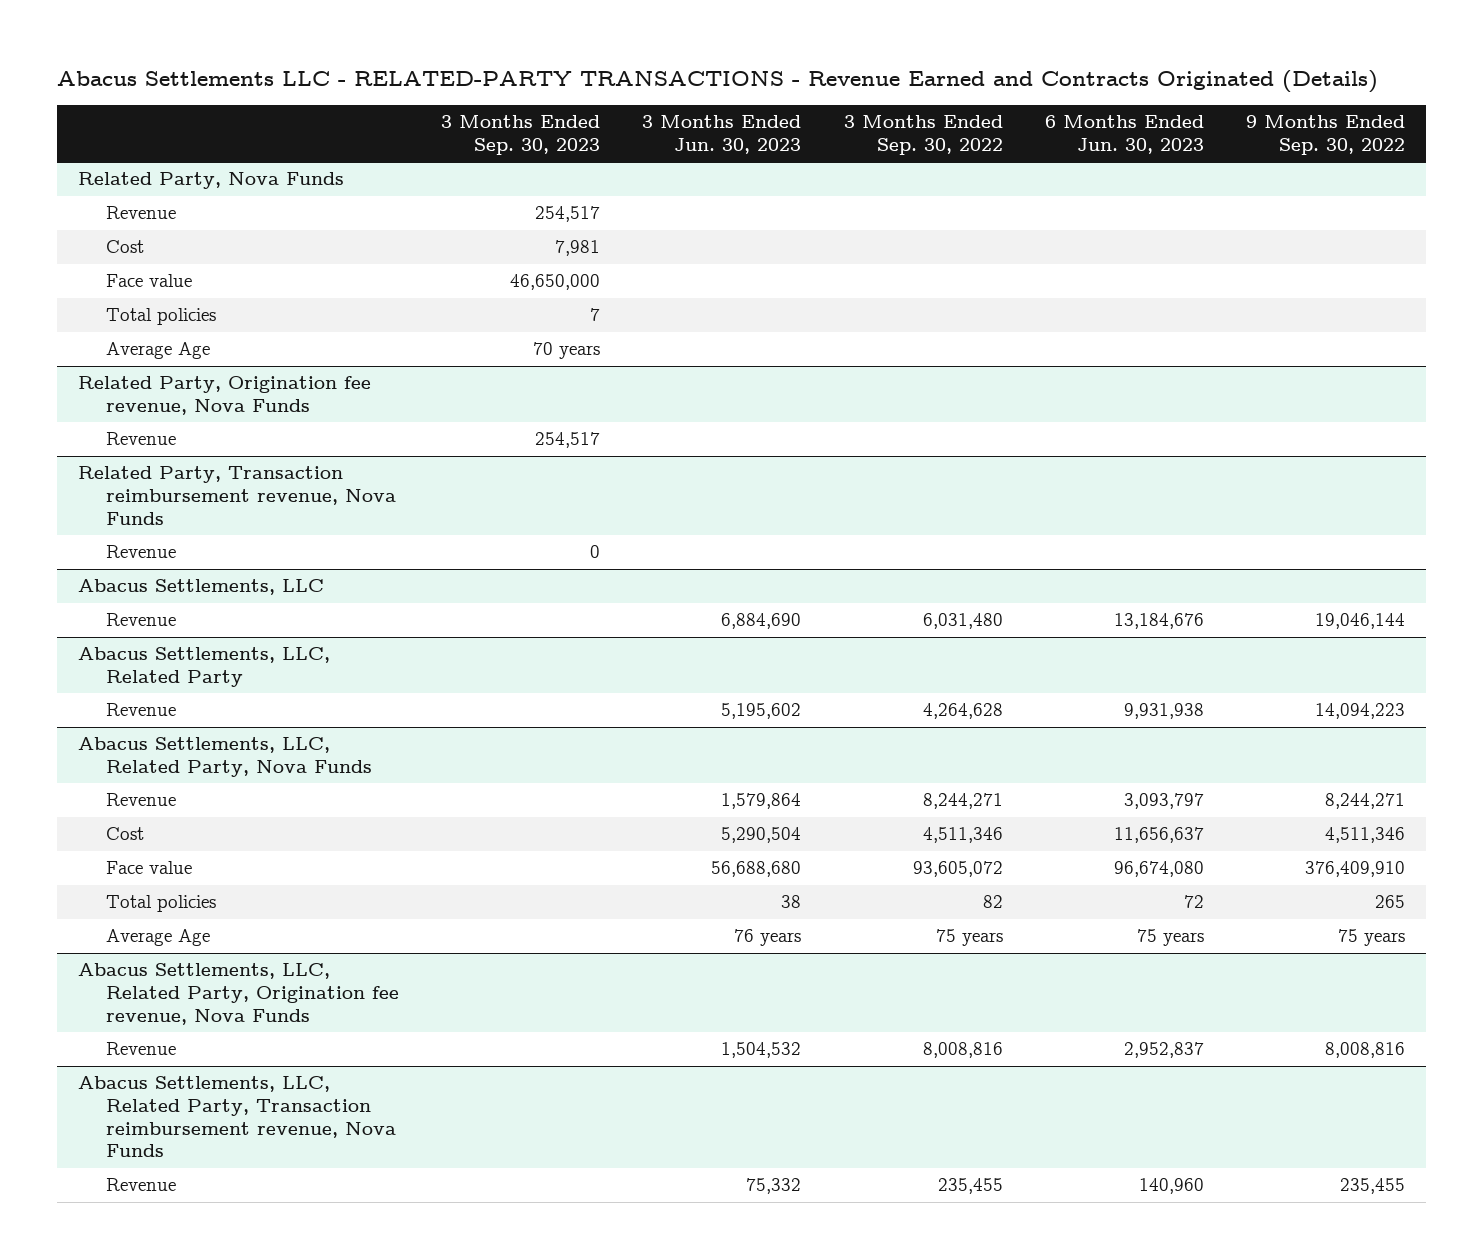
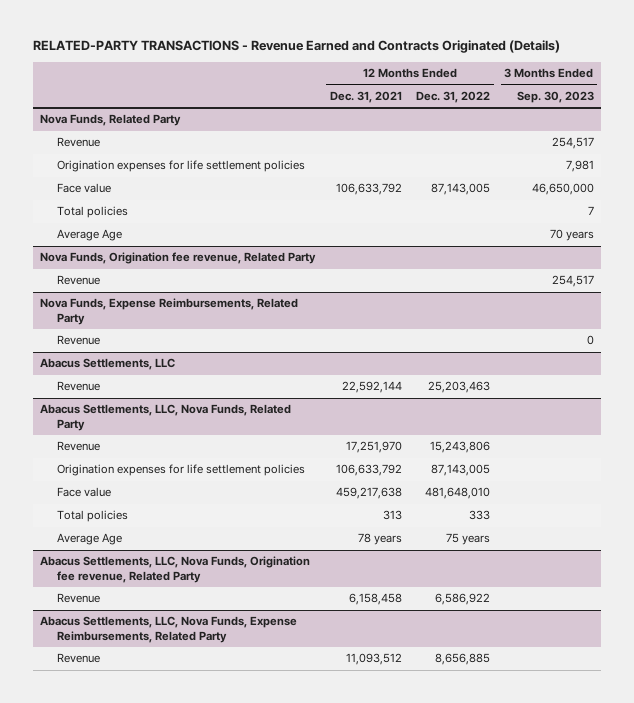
- Abacus Settlements LLC - RELATED-PARTY TRANSACTIONS - Revenue Earned and Contracts Originated (Details)
+ RELATED-PARTY TRANSACTIONS - Revenue Earned and Contracts Originated (Details)
- | 3 Months Ended Sep. 30, 2023 | 3 Months Ended Jun. 30, 2023 | 3 Months Ended Sep. 30, 2022 | 6 Months Ended Jun. 30, 2023 | 9 Months Ended Sep. 30, 2022
+ | 12 Months Ended Dec. 31, 2021 | 12 Months Ended Dec. 31, 2022 | 3 Months Ended Sep. 30, 2023
- Related Party, Nova Funds
+ Nova Funds, Related Party
- Cost | 7,981 | | | |
+ Origination expenses for life settlement policies | | | 7,981
- Related Party, Origination fee revenue, Nova Funds
+ Nova Funds, Origination fee revenue, Related Party
- Related Party, Transaction reimbursement revenue, Nova Funds
+ Nova Funds, Expense Reimbursements, Related Party
- Abacus Settlements, LLC, Related Party
- Revenue | | 5,195,602 | 4,264,628 | 9,931,938 | 14,094,223
- Abacus Settlements, LLC, Related Party, Nova Funds
+ Abacus Settlements, LLC, Nova Funds, Related Party
- Cost | | 5,290,504 | 4,511,346 | 11,656,637 | 4,511,346
+ Origination expenses for life settlement policies | 106,633,792 | 87,143,005 |
- Abacus Settlements, LLC, Related Party, Origination fee revenue, Nova Funds
+ Abacus Settlements, LLC, Nova Funds, Origination fee revenue, Related Party
- Abacus Settlements, LLC, Related Party, Transaction reimbursement revenue, Nova Funds
+ Abacus Settlements, LLC, Nova Funds, Expense Reimbursements, Related Party

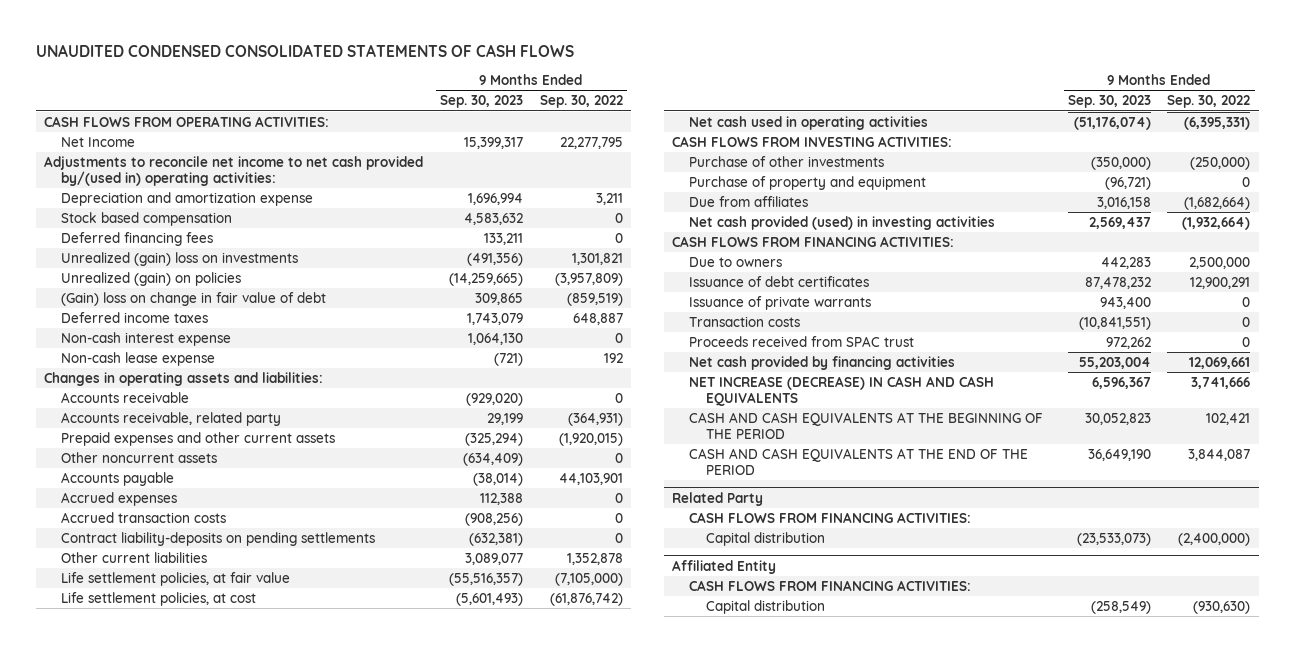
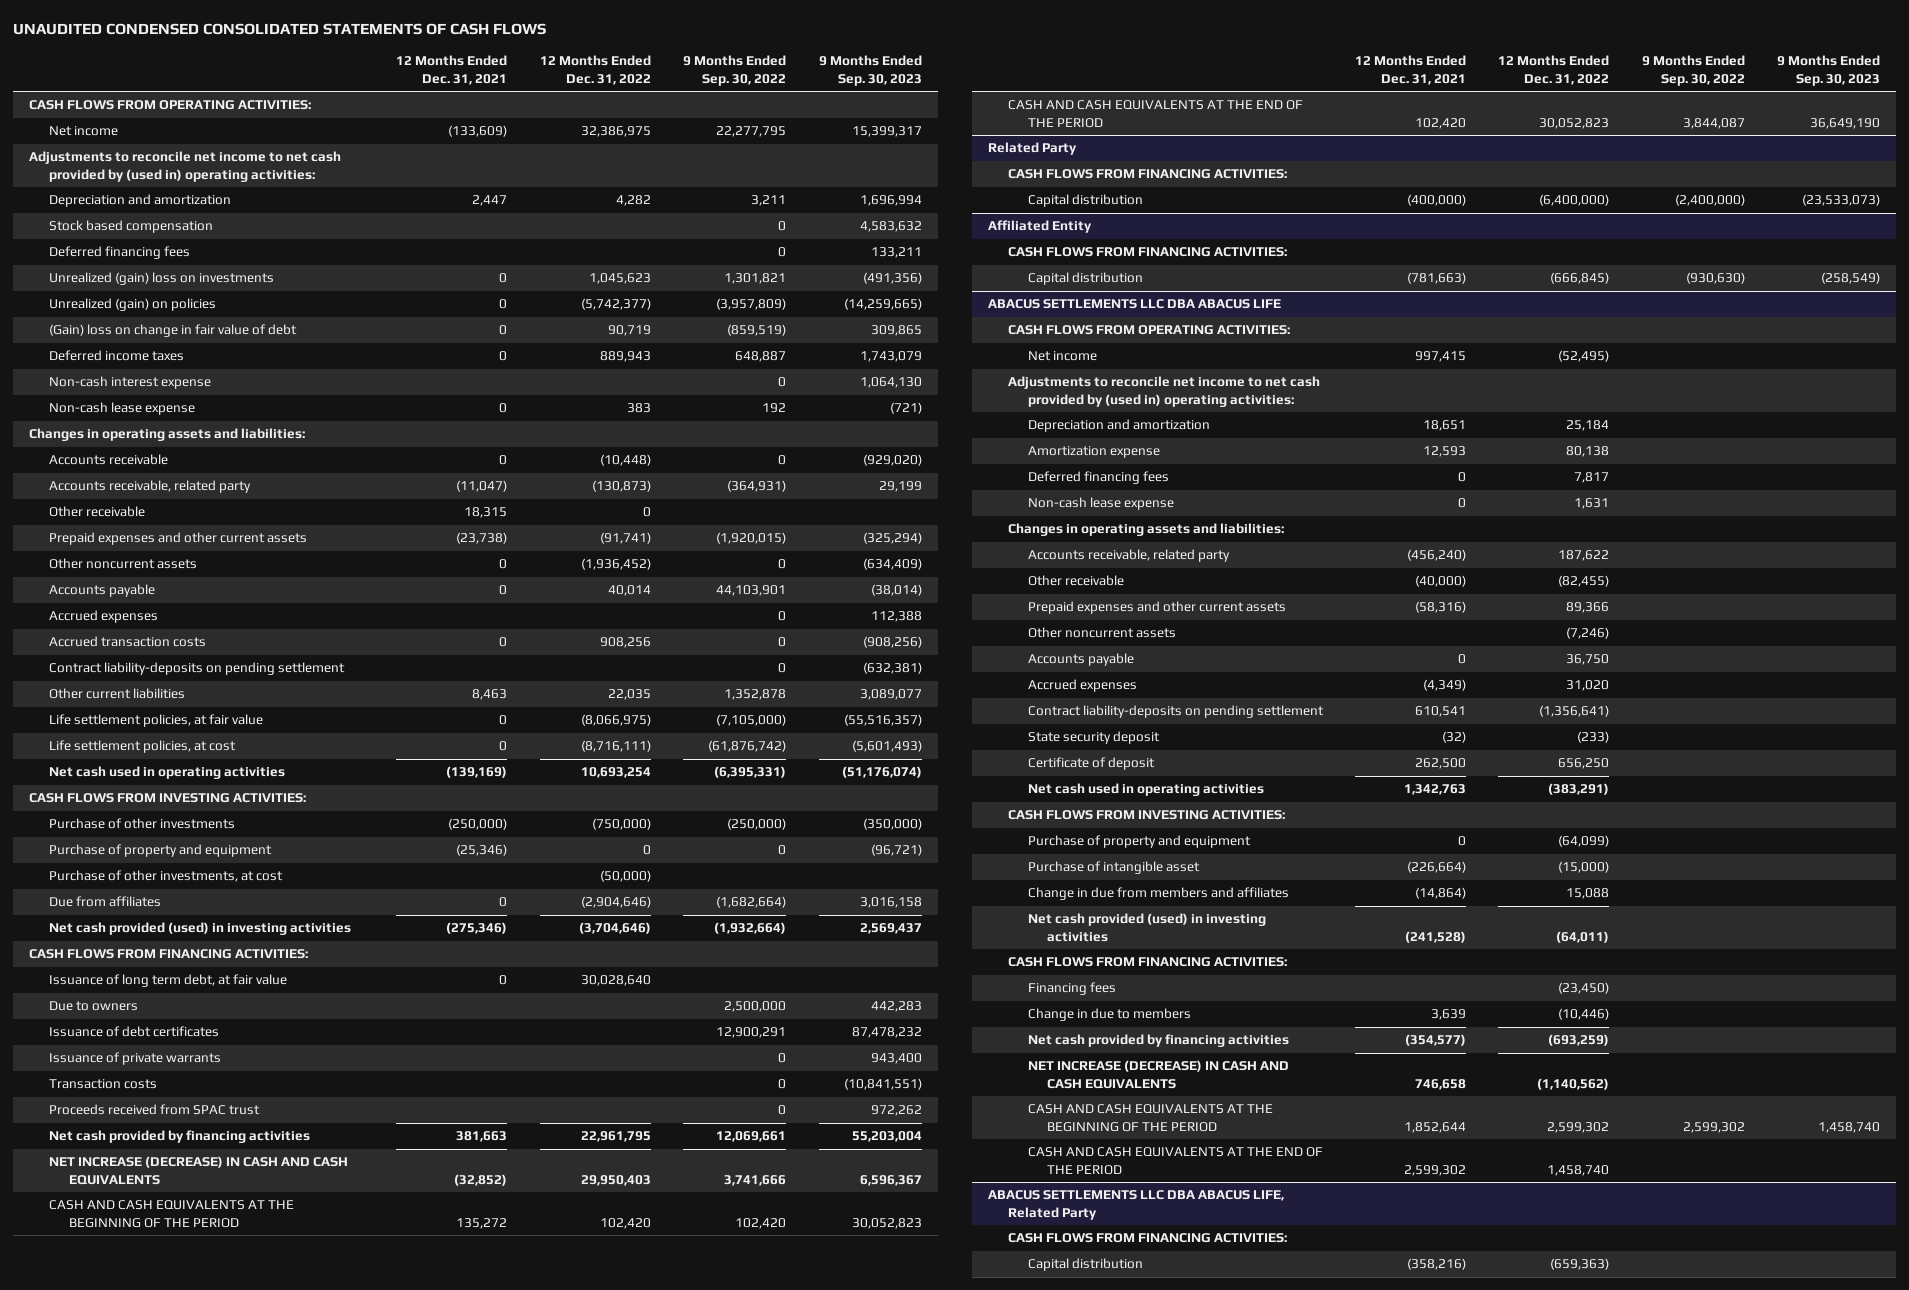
- | 9 Months Ended Sep. 30, 2023 | 9 Months Ended Sep. 30, 2022
+ | 12 Months Ended Dec. 31, 2021 | 12 Months Ended Dec. 31, 2022 | 9 Months Ended Sep. 30, 2022 | 9 Months Ended Sep. 30, 2023
- Net Income | 15,399,317 | 22,277,795
- Adjustments to reconcile net income to net cash provided by/(used in) operating activities:
- Depreciation and amortization expense | 1,696,994 | 3,211
+ Net income | (133,609) | 32,386,975 | 22,277,795 | 15,399,317
+ Adjustments to reconcile net income to net cash provided by (used in) operating activities:
+ Depreciation and amortization | 2,447 | 4,282 | 3,211 | 1,696,994
+ Other receivable | 18,315 | 0 | |
- Contract liability-deposits on pending settlements | (632,381) | 0
+ Contract liability-deposits on pending settlement | | | 0 | (632,381)
+ Purchase of other investments, at cost | | (50,000) | |
+ Issuance of long term debt, at fair value | 0 | 30,028,640 | |
- CASH AND CASH EQUIVALENTS AT THE BEGINNING OF THE PERIOD | 30,052,823 | 102,421
+ CASH AND CASH EQUIVALENTS AT THE BEGINNING OF THE PERIOD | 135,272 | 102,420 | 102,420 | 30,052,823
+ ABACUS SETTLEMENTS LLC DBA ABACUS LIFE
+ CASH FLOWS FROM OPERATING ACTIVITIES:
+ Net income | 997,415 | (52,495) | |
+ Adjustments to reconcile net income to net cash provided by (used in) operating activities:
+ Depreciation and amortization | 18,651 | 25,184 | |
+ Amortization expense | 12,593 | 80,138 | |
+ Deferred financing fees | 0 | 7,817 | |
+ Non-cash lease expense | 0 | 1,631 | |
+ Changes in operating assets and liabilities:
+ Accounts receivable, related party | (456,240) | 187,622 | |
+ Other receivable | (40,000) | (82,455) | |
+ Prepaid expenses and other current assets | (58,316) | 89,366 | |
+ Other noncurrent assets | | (7,246) | |
+ Accounts payable | 0 | 36,750 | |
+ Accrued expenses | (4,349) | 31,020 | |
+ Contract liability-deposits on pending settlement | 610,541 | (1,356,641) | |
+ State security deposit | (32) | (233) | |
+ Certificate of deposit | 262,500 | 656,250 | |
+ Net cash used in operating activities | 1,342,763 | (383,291) | |
+ CASH FLOWS FROM INVESTING ACTIVITIES:
+ Purchase of property and equipment | 0 | (64,099) | |
+ Purchase of intangible asset | (226,664) | (15,000) | |
+ Change in due from members and affiliates | (14,864) | 15,088 | |
+ Net cash provided (used) in investing activities | (241,528) | (64,011) | |
+ CASH FLOWS FROM FINANCING ACTIVITIES:
+ Financing fees | | (23,450) | |
+ Change in due to members | 3,639 | (10,446) | |
+ Net cash provided by financing activities | (354,577) | (693,259) | |
+ NET INCREASE (DECREASE) IN CASH AND CASH EQUIVALENTS | 746,658 | (1,140,562) | |
+ CASH AND CASH EQUIVALENTS AT THE BEGINNING OF THE PERIOD | 1,852,644 | 2,599,302 | 2,599,302 | 1,458,740
+ CASH AND CASH EQUIVALENTS AT THE END OF THE PERIOD | 2,599,302 | 1,458,740 | |
+ ABACUS SETTLEMENTS LLC DBA ABACUS LIFE, Related Party
+ CASH FLOWS FROM FINANCING ACTIVITIES:
+ Capital distribution | (358,216) | (659,363) | |

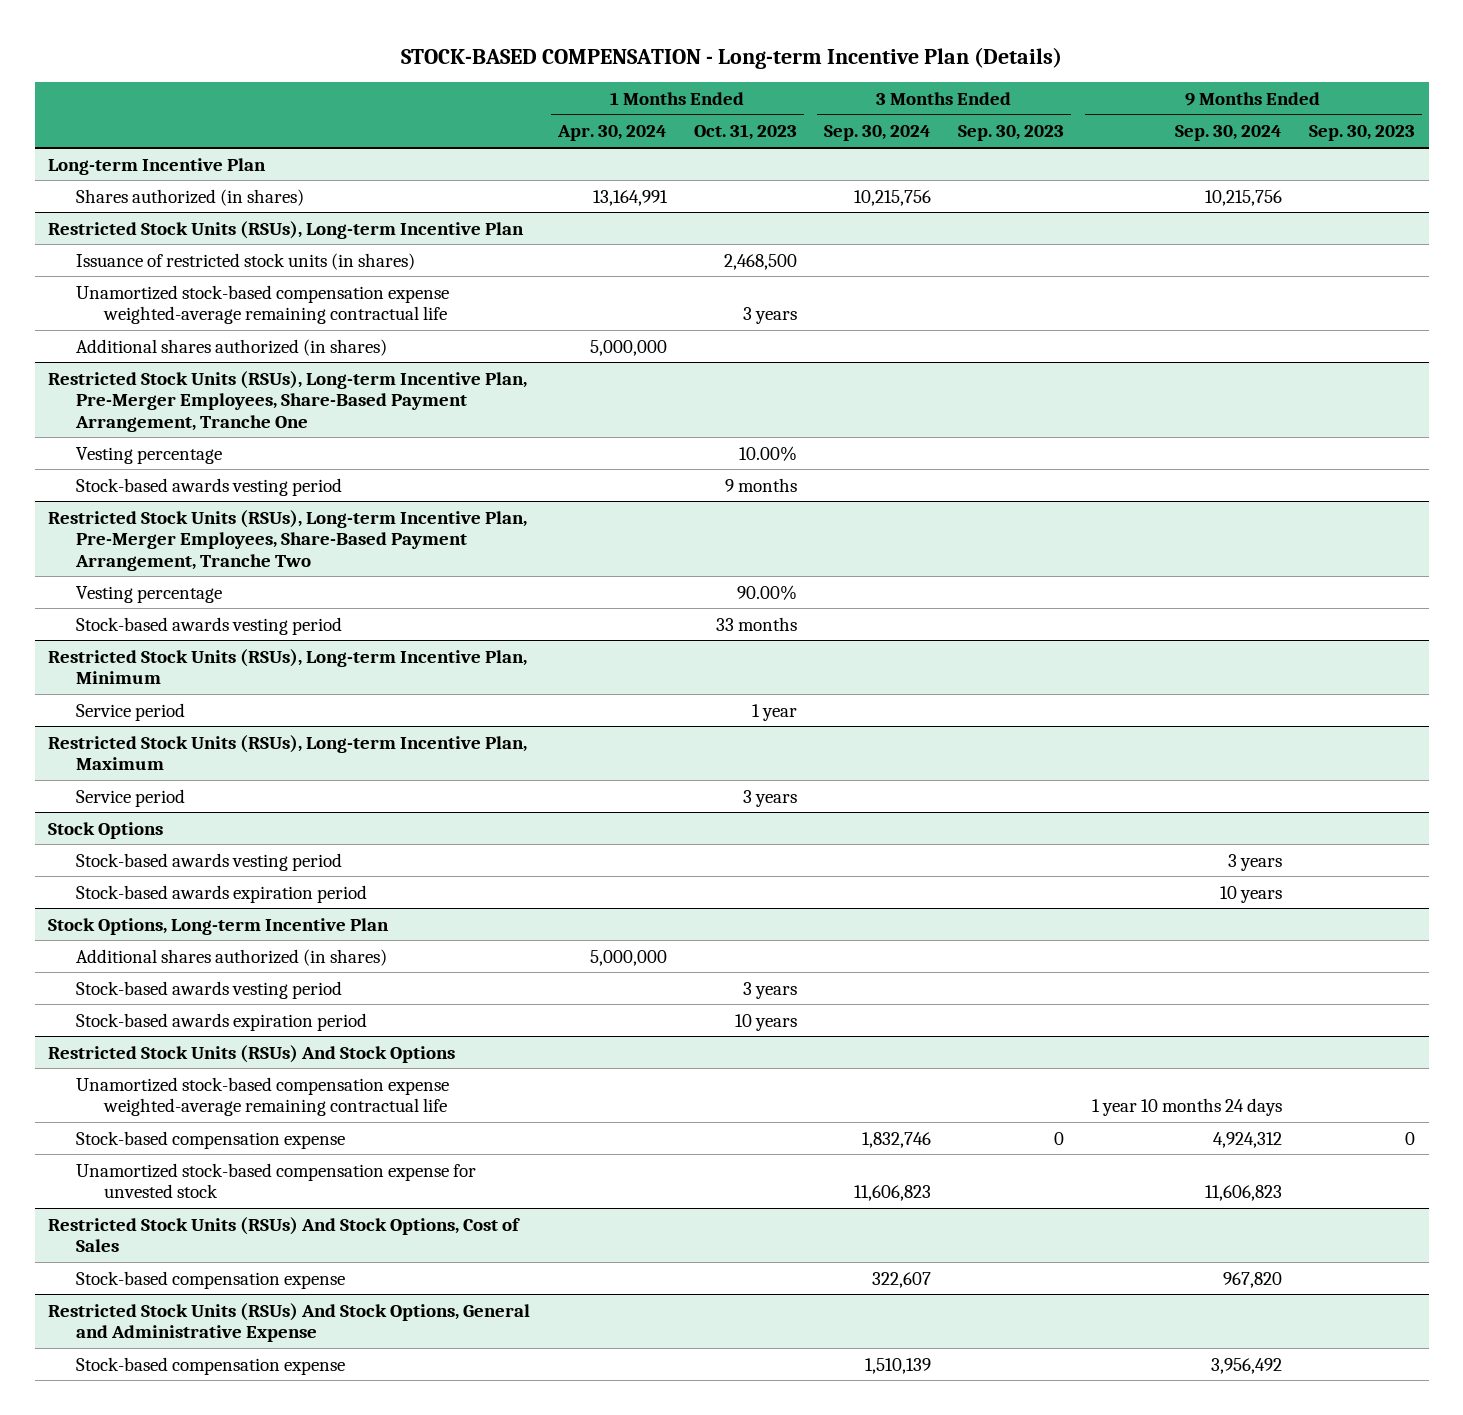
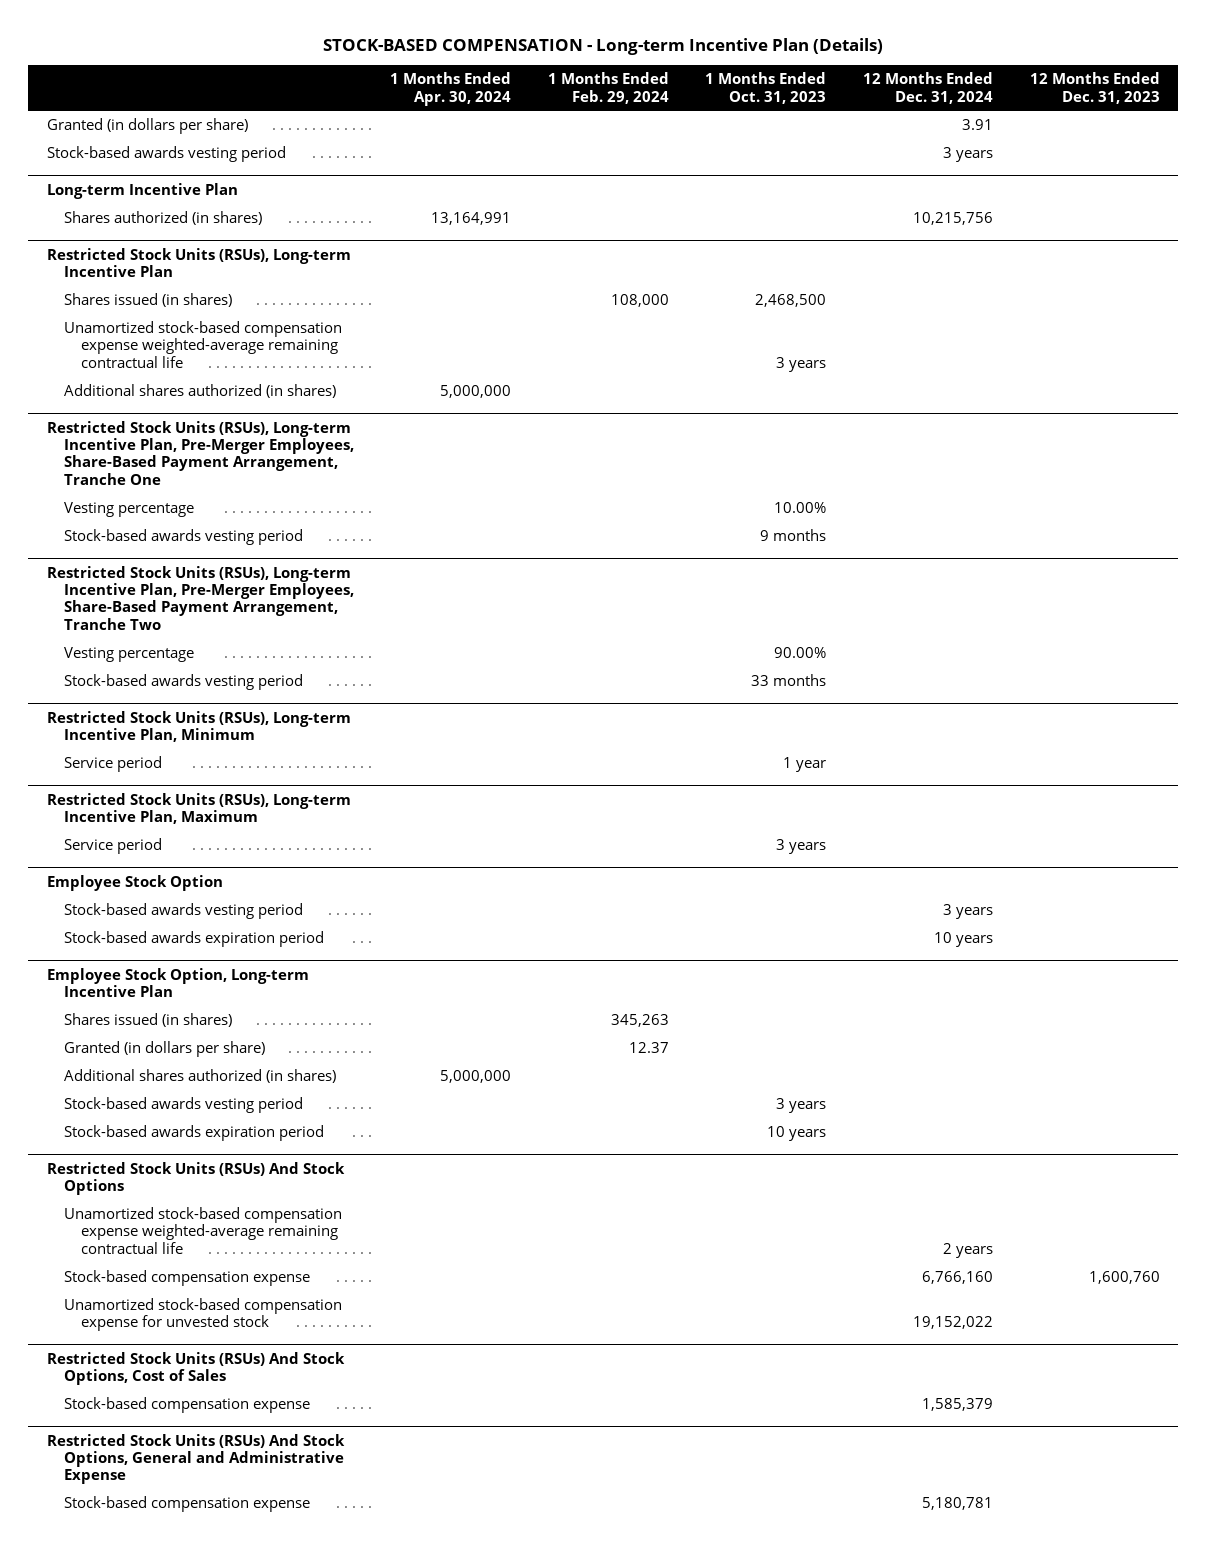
- | 1 Months Ended Apr. 30, 2024 | 1 Months Ended Oct. 31, 2023 | 3 Months Ended Sep. 30, 2024 | 3 Months Ended Sep. 30, 2023 | 9 Months Ended Sep. 30, 2024 | 9 Months Ended Sep. 30, 2023
+ | 1 Months Ended Apr. 30, 2024 | 1 Months Ended Feb. 29, 2024 | 1 Months Ended Oct. 31, 2023 | 12 Months Ended Dec. 31, 2024 | 12 Months Ended Dec. 31, 2023
+ Granted (in dollars per share) | | | | 3.91 |
+ Stock-based awards vesting period | | | | 3 years |
@ Restricted Stock Units (RSUs), Long-term Incentive Plan
- Issuance of restricted stock units (in shares) | | 2,468,500 | | | |
+ Shares issued (in shares) | | 108,000 | 2,468,500 | |
- Stock Options
+ Employee Stock Option
- Stock Options, Long-term Incentive Plan
+ Employee Stock Option, Long-term Incentive Plan
+ Shares issued (in shares) | | 345,263 | | |
+ Granted (in dollars per share) | | 12.37 | | |

